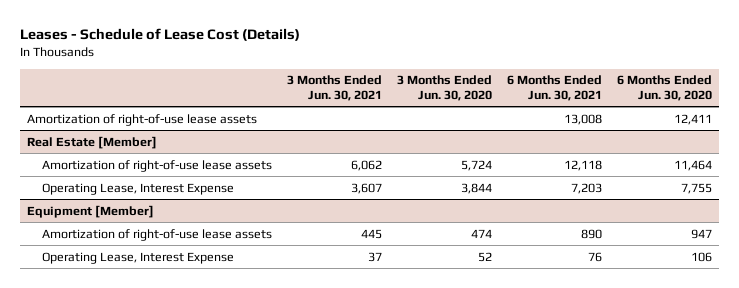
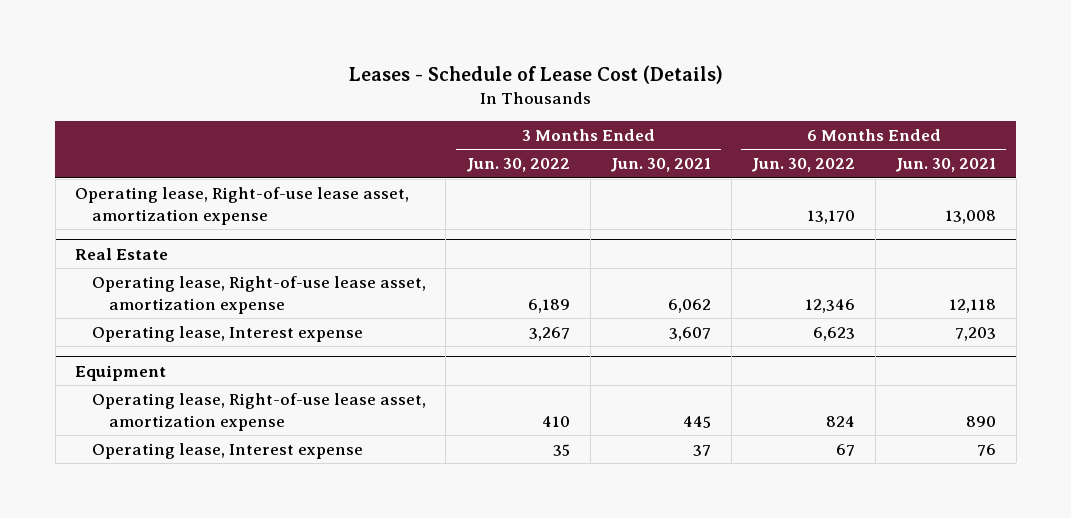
- | 3 Months Ended Jun. 30, 2021 | 3 Months Ended Jun. 30, 2020 | 6 Months Ended Jun. 30, 2021 | 6 Months Ended Jun. 30, 2020
+ | 3 Months Ended Jun. 30, 2022 | 3 Months Ended Jun. 30, 2021 | 6 Months Ended Jun. 30, 2022 | 6 Months Ended Jun. 30, 2021
- Amortization of right-of-use lease assets | | | 13,008 | 12,411
- Real Estate [Member]
- Amortization of right-of-use lease assets | 6,062 | 5,724 | 12,118 | 11,464
- Operating Lease, Interest Expense | 3,607 | 3,844 | 7,203 | 7,755
- Equipment [Member]
- Amortization of right-of-use lease assets | 445 | 474 | 890 | 947
- Operating Lease, Interest Expense | 37 | 52 | 76 | 106
+ Operating lease, Right-of-use lease asset, amortization expense | | | 13,170 | 13,008
+ Real Estate
+ Operating lease, Right-of-use lease asset, amortization expense | 6,189 | 6,062 | 12,346 | 12,118
+ Operating lease, Interest expense | 3,267 | 3,607 | 6,623 | 7,203
+ Equipment
+ Operating lease, Right-of-use lease asset, amortization expense | 410 | 445 | 824 | 890
+ Operating lease, Interest expense | 35 | 37 | 67 | 76

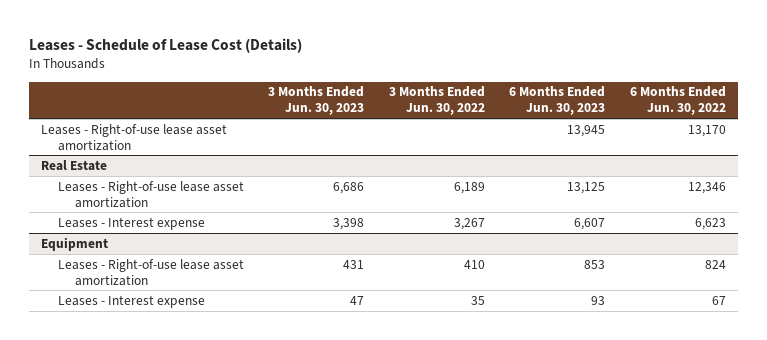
- | 3 Months Ended Jun. 30, 2022 | 3 Months Ended Jun. 30, 2021 | 6 Months Ended Jun. 30, 2022 | 6 Months Ended Jun. 30, 2021
+ | 3 Months Ended Jun. 30, 2023 | 3 Months Ended Jun. 30, 2022 | 6 Months Ended Jun. 30, 2023 | 6 Months Ended Jun. 30, 2022
- Operating lease, Right-of-use lease asset, amortization expense | | | 13,170 | 13,008
+ Leases - Right-of-use lease asset amortization | | | 13,945 | 13,170
@ Real Estate
- Operating lease, Right-of-use lease asset, amortization expense | 6,189 | 6,062 | 12,346 | 12,118
- Operating lease, Interest expense | 3,267 | 3,607 | 6,623 | 7,203
+ Leases - Right-of-use lease asset amortization | 6,686 | 6,189 | 13,125 | 12,346
+ Leases - Interest expense | 3,398 | 3,267 | 6,607 | 6,623
@ Equipment
- Operating lease, Right-of-use lease asset, amortization expense | 410 | 445 | 824 | 890
- Operating lease, Interest expense | 35 | 37 | 67 | 76
+ Leases - Right-of-use lease asset amortization | 431 | 410 | 853 | 824
+ Leases - Interest expense | 47 | 35 | 93 | 67

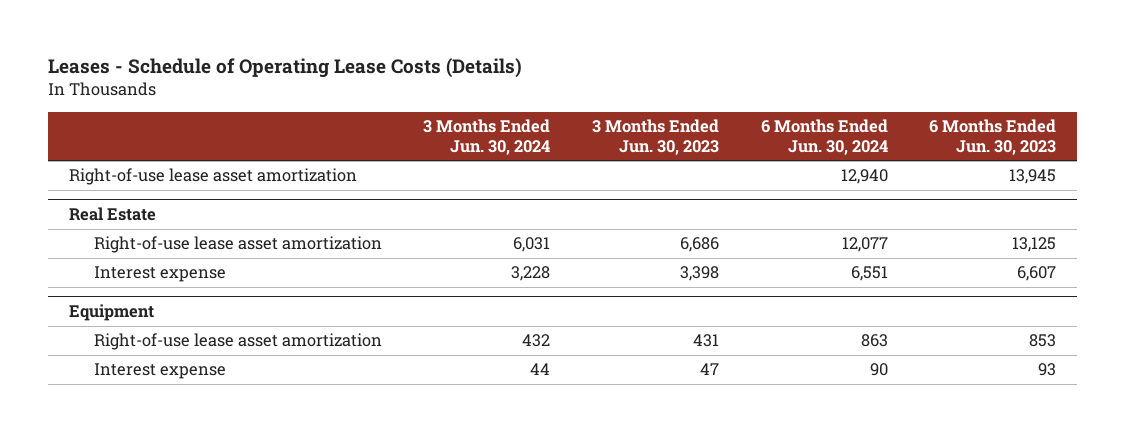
- Leases - Schedule of Lease Cost (Details)
+ Leases - Schedule of Operating Lease Costs (Details)
- | 3 Months Ended Jun. 30, 2023 | 3 Months Ended Jun. 30, 2022 | 6 Months Ended Jun. 30, 2023 | 6 Months Ended Jun. 30, 2022
+ | 3 Months Ended Jun. 30, 2024 | 3 Months Ended Jun. 30, 2023 | 6 Months Ended Jun. 30, 2024 | 6 Months Ended Jun. 30, 2023
- Leases - Right-of-use lease asset amortization | | | 13,945 | 13,170
+ Right-of-use lease asset amortization | | | 12,940 | 13,945
@ Real Estate
- Leases - Right-of-use lease asset amortization | 6,686 | 6,189 | 13,125 | 12,346
- Leases - Interest expense | 3,398 | 3,267 | 6,607 | 6,623
+ Right-of-use lease asset amortization | 6,031 | 6,686 | 12,077 | 13,125
+ Interest expense | 3,228 | 3,398 | 6,551 | 6,607
@ Equipment
- Leases - Right-of-use lease asset amortization | 431 | 410 | 853 | 824
- Leases - Interest expense | 47 | 35 | 93 | 67
+ Right-of-use lease asset amortization | 432 | 431 | 863 | 853
+ Interest expense | 44 | 47 | 90 | 93

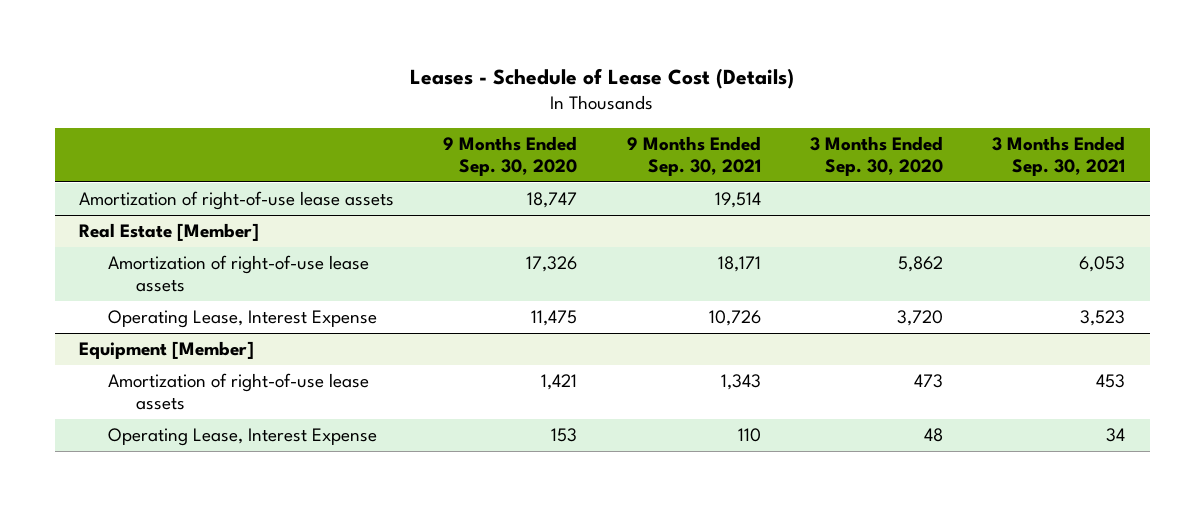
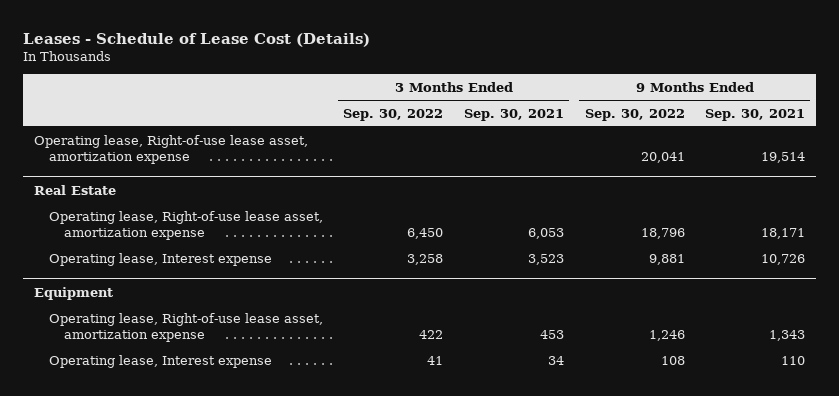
- | 9 Months Ended Sep. 30, 2020 | 9 Months Ended Sep. 30, 2021 | 3 Months Ended Sep. 30, 2020 | 3 Months Ended Sep. 30, 2021
+ | 3 Months Ended Sep. 30, 2022 | 3 Months Ended Sep. 30, 2021 | 9 Months Ended Sep. 30, 2022 | 9 Months Ended Sep. 30, 2021
- Amortization of right-of-use lease assets | 18,747 | 19,514 | |
- Real Estate [Member]
- Amortization of right-of-use lease assets | 17,326 | 18,171 | 5,862 | 6,053
- Operating Lease, Interest Expense | 11,475 | 10,726 | 3,720 | 3,523
- Equipment [Member]
- Amortization of right-of-use lease assets | 1,421 | 1,343 | 473 | 453
- Operating Lease, Interest Expense | 153 | 110 | 48 | 34
+ Operating lease, Right-of-use lease asset, amortization expense | | | 20,041 | 19,514
+ Real Estate
+ Operating lease, Right-of-use lease asset, amortization expense | 6,450 | 6,053 | 18,796 | 18,171
+ Operating lease, Interest expense | 3,258 | 3,523 | 9,881 | 10,726
+ Equipment
+ Operating lease, Right-of-use lease asset, amortization expense | 422 | 453 | 1,246 | 1,343
+ Operating lease, Interest expense | 41 | 34 | 108 | 110

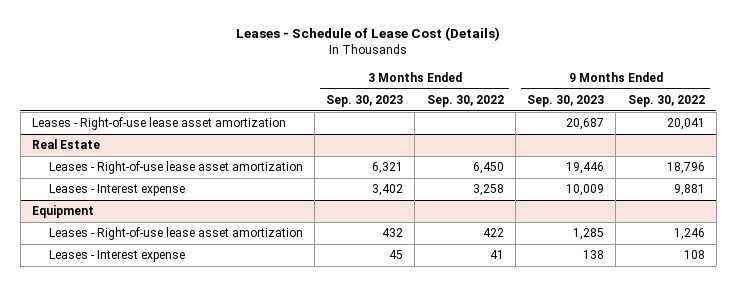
- | 3 Months Ended Sep. 30, 2022 | 3 Months Ended Sep. 30, 2021 | 9 Months Ended Sep. 30, 2022 | 9 Months Ended Sep. 30, 2021
+ | 3 Months Ended Sep. 30, 2023 | 3 Months Ended Sep. 30, 2022 | 9 Months Ended Sep. 30, 2023 | 9 Months Ended Sep. 30, 2022
- Operating lease, Right-of-use lease asset, amortization expense | | | 20,041 | 19,514
+ Leases - Right-of-use lease asset amortization | | | 20,687 | 20,041
@ Real Estate
- Operating lease, Right-of-use lease asset, amortization expense | 6,450 | 6,053 | 18,796 | 18,171
- Operating lease, Interest expense | 3,258 | 3,523 | 9,881 | 10,726
+ Leases - Right-of-use lease asset amortization | 6,321 | 6,450 | 19,446 | 18,796
+ Leases - Interest expense | 3,402 | 3,258 | 10,009 | 9,881
@ Equipment
- Operating lease, Right-of-use lease asset, amortization expense | 422 | 453 | 1,246 | 1,343
- Operating lease, Interest expense | 41 | 34 | 108 | 110
+ Leases - Right-of-use lease asset amortization | 432 | 422 | 1,285 | 1,246
+ Leases - Interest expense | 45 | 41 | 138 | 108

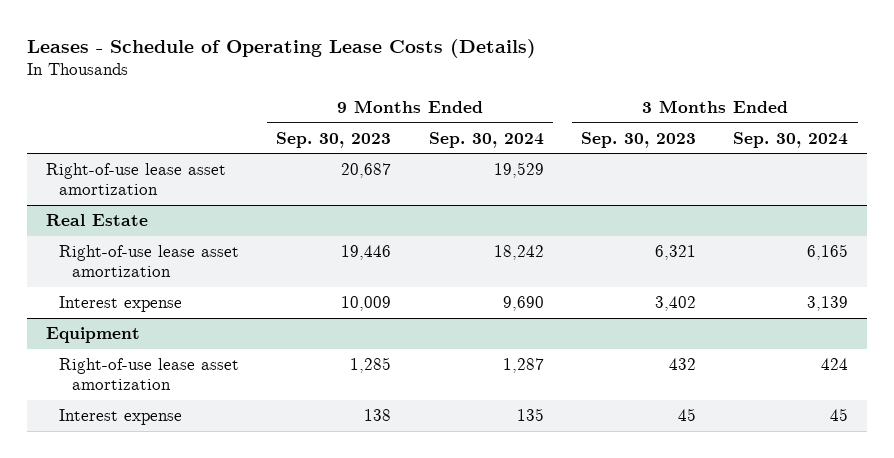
- Leases - Schedule of Lease Cost (Details)
+ Leases - Schedule of Operating Lease Costs (Details)
- | 3 Months Ended Sep. 30, 2023 | 3 Months Ended Sep. 30, 2022 | 9 Months Ended Sep. 30, 2023 | 9 Months Ended Sep. 30, 2022
+ | 9 Months Ended Sep. 30, 2023 | 9 Months Ended Sep. 30, 2024 | 3 Months Ended Sep. 30, 2023 | 3 Months Ended Sep. 30, 2024
- Leases - Right-of-use lease asset amortization | | | 20,687 | 20,041
+ Right-of-use lease asset amortization | 20,687 | 19,529 | |
@ Real Estate
- Leases - Right-of-use lease asset amortization | 6,321 | 6,450 | 19,446 | 18,796
- Leases - Interest expense | 3,402 | 3,258 | 10,009 | 9,881
+ Right-of-use lease asset amortization | 19,446 | 18,242 | 6,321 | 6,165
+ Interest expense | 10,009 | 9,690 | 3,402 | 3,139
@ Equipment
- Leases - Right-of-use lease asset amortization | 432 | 422 | 1,285 | 1,246
- Leases - Interest expense | 45 | 41 | 138 | 108
+ Right-of-use lease asset amortization | 1,285 | 1,287 | 432 | 424
+ Interest expense | 138 | 135 | 45 | 45

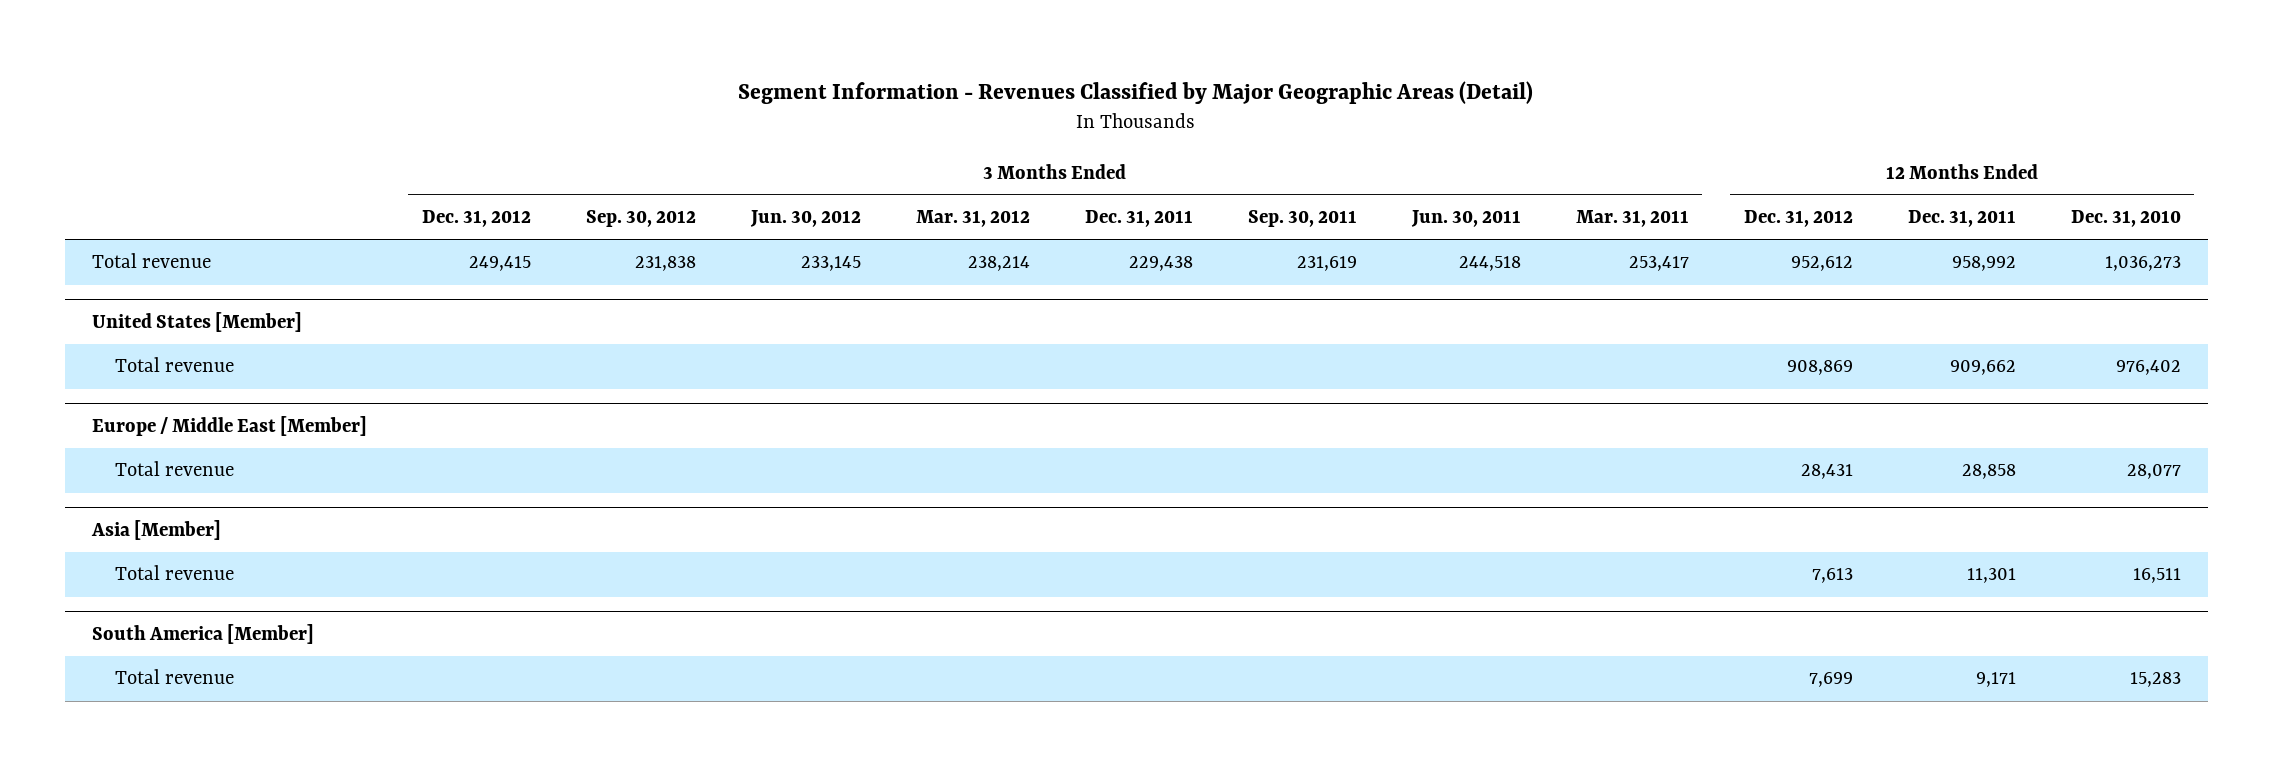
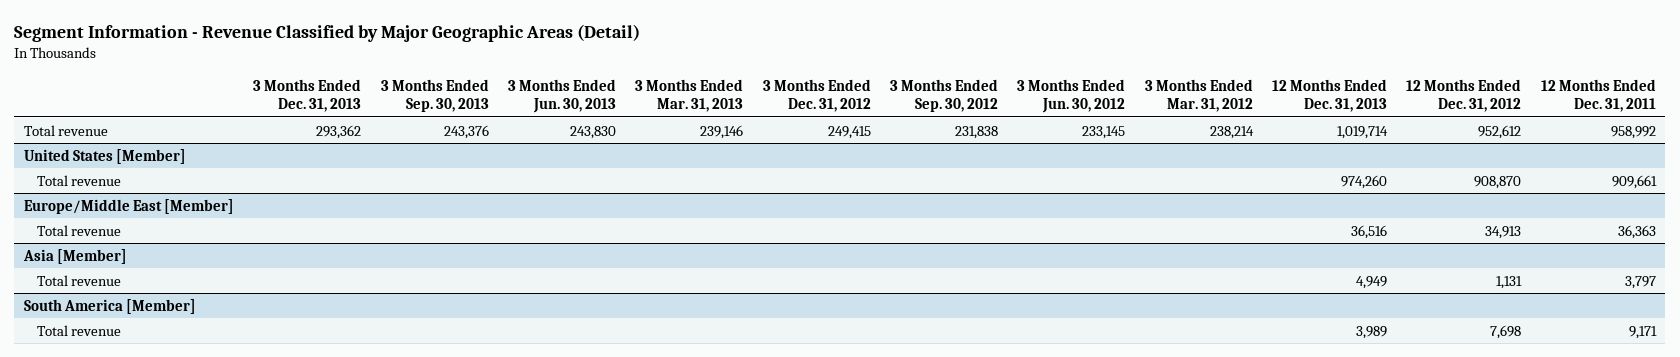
- Segment Information - Revenues Classified by Major Geographic Areas (Detail)
+ Segment Information - Revenue Classified by Major Geographic Areas (Detail)
- | 3 Months Ended Dec. 31, 2012 | 3 Months Ended Sep. 30, 2012 | 3 Months Ended Jun. 30, 2012 | 3 Months Ended Mar. 31, 2012 | 3 Months Ended Dec. 31, 2011 | 3 Months Ended Sep. 30, 2011 | 3 Months Ended Jun. 30, 2011 | 3 Months Ended Mar. 31, 2011 | 12 Months Ended Dec. 31, 2012 | 12 Months Ended Dec. 31, 2011 | 12 Months Ended Dec. 31, 2010
+ | 3 Months Ended Dec. 31, 2013 | 3 Months Ended Sep. 30, 2013 | 3 Months Ended Jun. 30, 2013 | 3 Months Ended Mar. 31, 2013 | 3 Months Ended Dec. 31, 2012 | 3 Months Ended Sep. 30, 2012 | 3 Months Ended Jun. 30, 2012 | 3 Months Ended Mar. 31, 2012 | 12 Months Ended Dec. 31, 2013 | 12 Months Ended Dec. 31, 2012 | 12 Months Ended Dec. 31, 2011
@ United States [Member]
- Total revenue | | | | | | | | | 908,869 | 909,662 | 976,402
- Europe / Middle East [Member]
- Total revenue | | | | | | | | | 28,431 | 28,858 | 28,077
@ United States [Member]
+ Total revenue | | | | | | | | | 974,260 | 908,870 | 909,661
+ Europe/Middle East [Member]
+ Total revenue | | | | | | | | | 36,516 | 34,913 | 36,363
@ Asia [Member]
- Total revenue | | | | | | | | | 7,613 | 11,301 | 16,511
+ Total revenue | | | | | | | | | 4,949 | 1,131 | 3,797
@ South America [Member]
- Total revenue | | | | | | | | | 7,699 | 9,171 | 15,283
+ Total revenue | | | | | | | | | 3,989 | 7,698 | 9,171

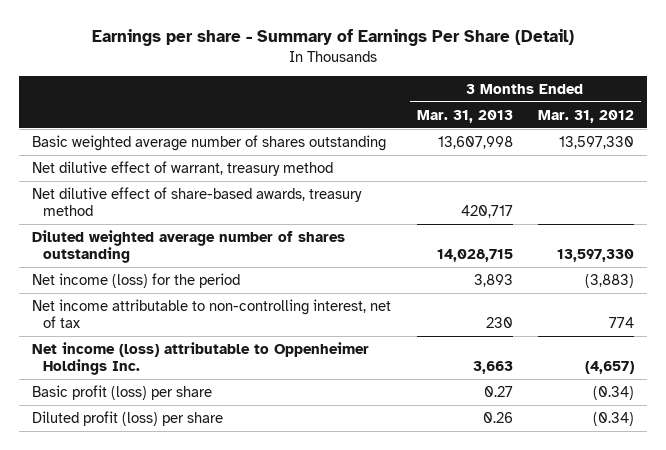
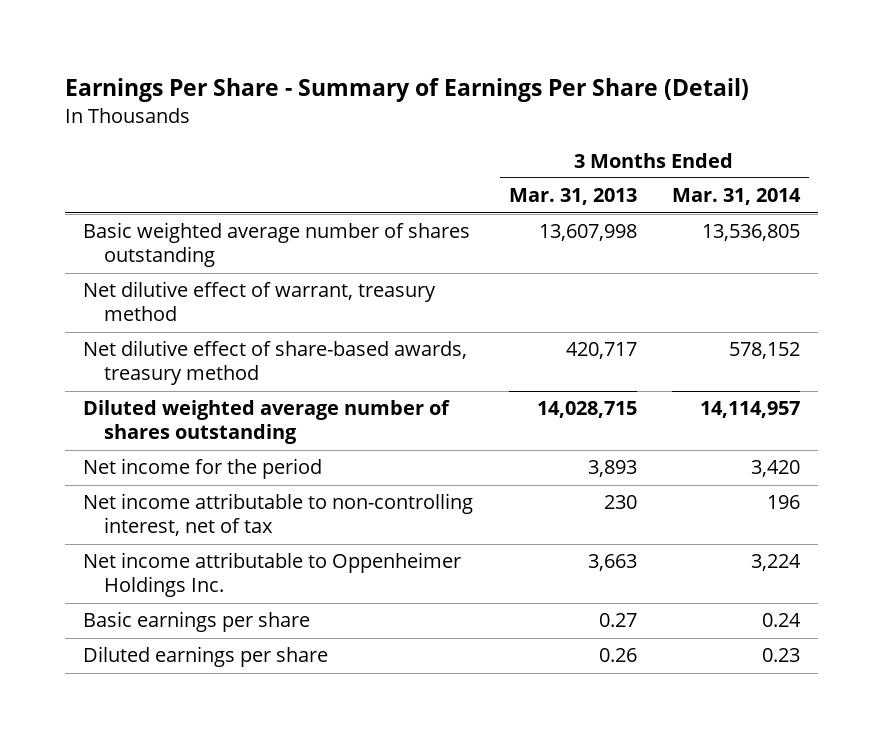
- Earnings per share - Summary of Earnings Per Share (Detail)
+ Earnings Per Share - Summary of Earnings Per Share (Detail)
- | 3 Months Ended Mar. 31, 2013 | 3 Months Ended Mar. 31, 2012
+ | 3 Months Ended Mar. 31, 2013 | 3 Months Ended Mar. 31, 2014
- Net income (loss) for the period | 3,893 | (3,883)
+ Net income for the period | 3,893 | 3,420
- Net income (loss) attributable to Oppenheimer Holdings Inc. | 3,663 | (4,657)
- Basic profit (loss) per share | 0.27 | (0.34)
- Diluted profit (loss) per share | 0.26 | (0.34)
+ Net income attributable to Oppenheimer Holdings Inc. | 3,663 | 3,224
+ Basic earnings per share | 0.27 | 0.24
+ Diluted earnings per share | 0.26 | 0.23

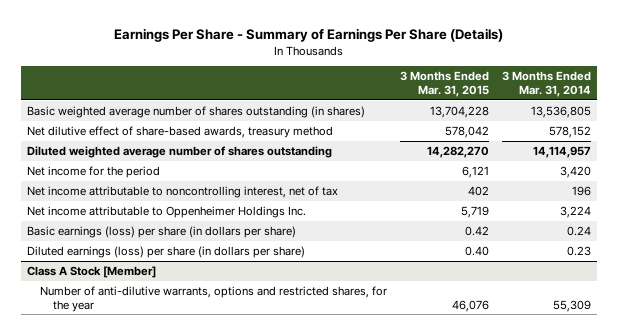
- Earnings Per Share - Summary of Earnings Per Share (Detail)
+ Earnings Per Share - Summary of Earnings Per Share (Details)
- | 3 Months Ended Mar. 31, 2013 | 3 Months Ended Mar. 31, 2014
+ | 3 Months Ended Mar. 31, 2015 | 3 Months Ended Mar. 31, 2014
- Basic weighted average number of shares outstanding | 13,607,998 | 13,536,805
- Net dilutive effect of warrant, treasury method
+ Basic weighted average number of shares outstanding (in shares) | 13,704,228 | 13,536,805
- Net income attributable to non-controlling interest, net of tax | 230 | 196
+ Net income attributable to noncontrolling interest, net of tax | 402 | 196
- Basic earnings per share | 0.27 | 0.24
- Diluted earnings per share | 0.26 | 0.23
+ Basic earnings (loss) per share (in dollars per share) | 0.42 | 0.24
+ Diluted earnings (loss) per share (in dollars per share) | 0.40 | 0.23
+ Class A Stock [Member]
+ Number of anti-dilutive warrants, options and restricted shares, for the year | 46,076 | 55,309

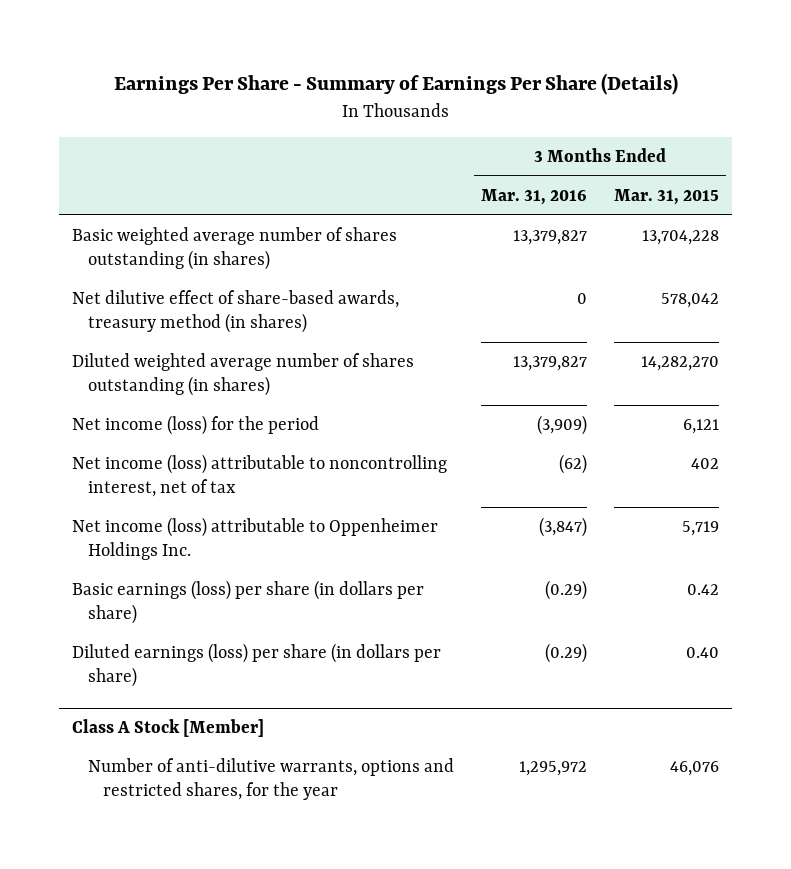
- | 3 Months Ended Mar. 31, 2015 | 3 Months Ended Mar. 31, 2014
+ | 3 Months Ended Mar. 31, 2016 | 3 Months Ended Mar. 31, 2015
- Net dilutive effect of share-based awards, treasury method | 578,042 | 578,152
- Diluted weighted average number of shares outstanding | 14,282,270 | 14,114,957
- Net income for the period | 6,121 | 3,420
- Net income attributable to noncontrolling interest, net of tax | 402 | 196
- Net income attributable to Oppenheimer Holdings Inc. | 5,719 | 3,224
+ Net dilutive effect of share-based awards, treasury method (in shares) | 0 | 578,042
+ Diluted weighted average number of shares outstanding (in shares) | 13,379,827 | 14,282,270
+ Net income (loss) for the period | (3,909) | 6,121
+ Net income (loss) attributable to noncontrolling interest, net of tax | (62) | 402
+ Net income (loss) attributable to Oppenheimer Holdings Inc. | (3,847) | 5,719

